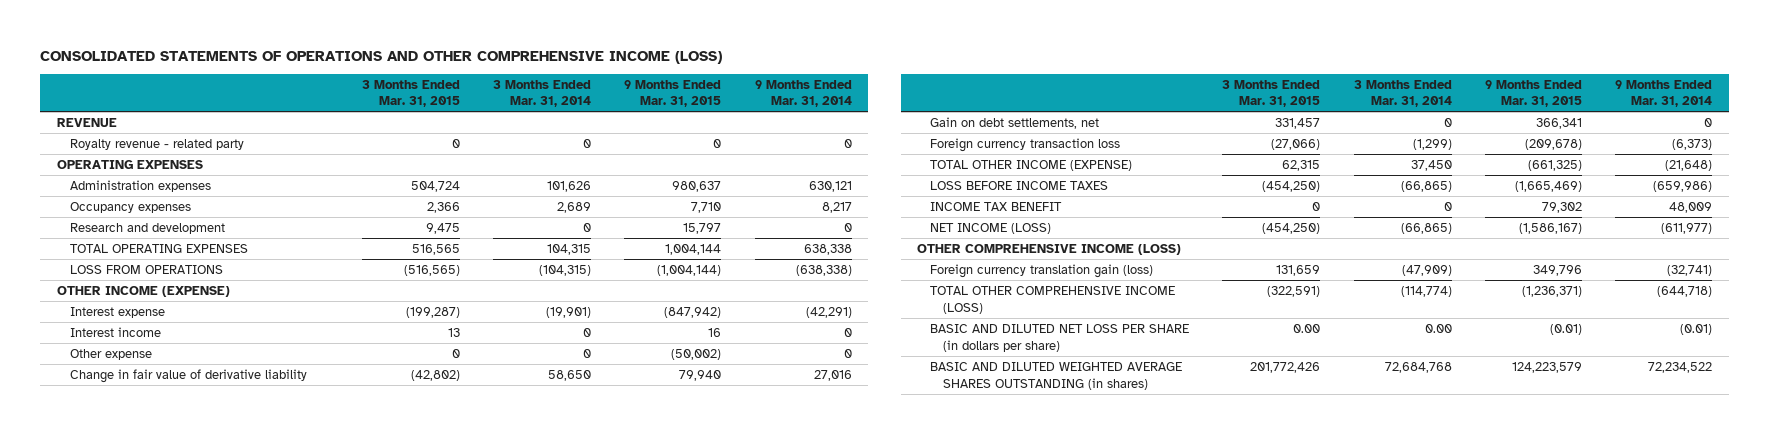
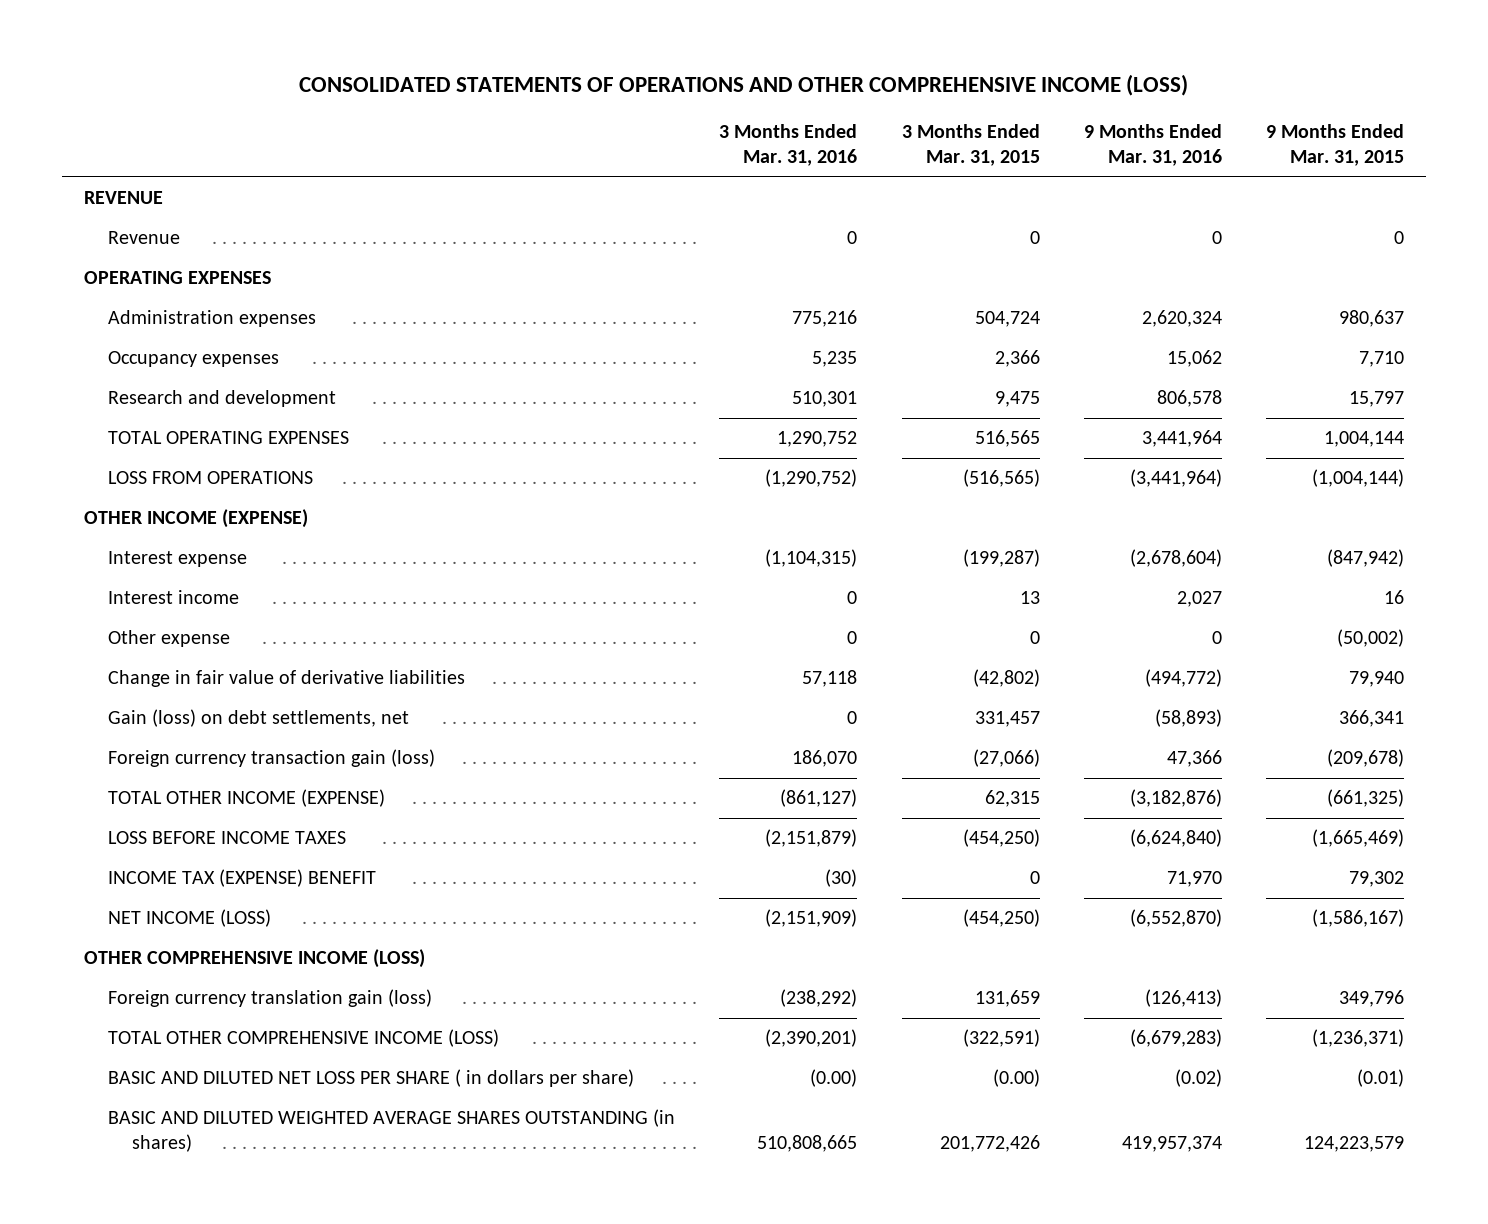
- | 3 Months Ended Mar. 31, 2015 | 3 Months Ended Mar. 31, 2014 | 9 Months Ended Mar. 31, 2015 | 9 Months Ended Mar. 31, 2014
+ | 3 Months Ended Mar. 31, 2016 | 3 Months Ended Mar. 31, 2015 | 9 Months Ended Mar. 31, 2016 | 9 Months Ended Mar. 31, 2015
- Royalty revenue - related party | 0 | 0 | 0 | 0
+ Revenue | 0 | 0 | 0 | 0
- Change in fair value of derivative liability | (42,802) | 58,650 | 79,940 | 27,016
- Gain on debt settlements, net | 331,457 | 0 | 366,341 | 0
- Foreign currency transaction loss | (27,066) | (1,299) | (209,678) | (6,373)
+ Change in fair value of derivative liabilities | 57,118 | (42,802) | (494,772) | 79,940
+ Gain (loss) on debt settlements, net | 0 | 331,457 | (58,893) | 366,341
+ Foreign currency transaction gain (loss) | 186,070 | (27,066) | 47,366 | (209,678)
- INCOME TAX BENEFIT | 0 | 0 | 79,302 | 48,009
+ INCOME TAX (EXPENSE) BENEFIT | (30) | 0 | 71,970 | 79,302
- BASIC AND DILUTED NET LOSS PER SHARE (in dollars per share) | 0.00 | 0.00 | (0.01) | (0.01)
+ BASIC AND DILUTED NET LOSS PER SHARE ( in dollars per share) | (0.00) | (0.00) | (0.02) | (0.01)

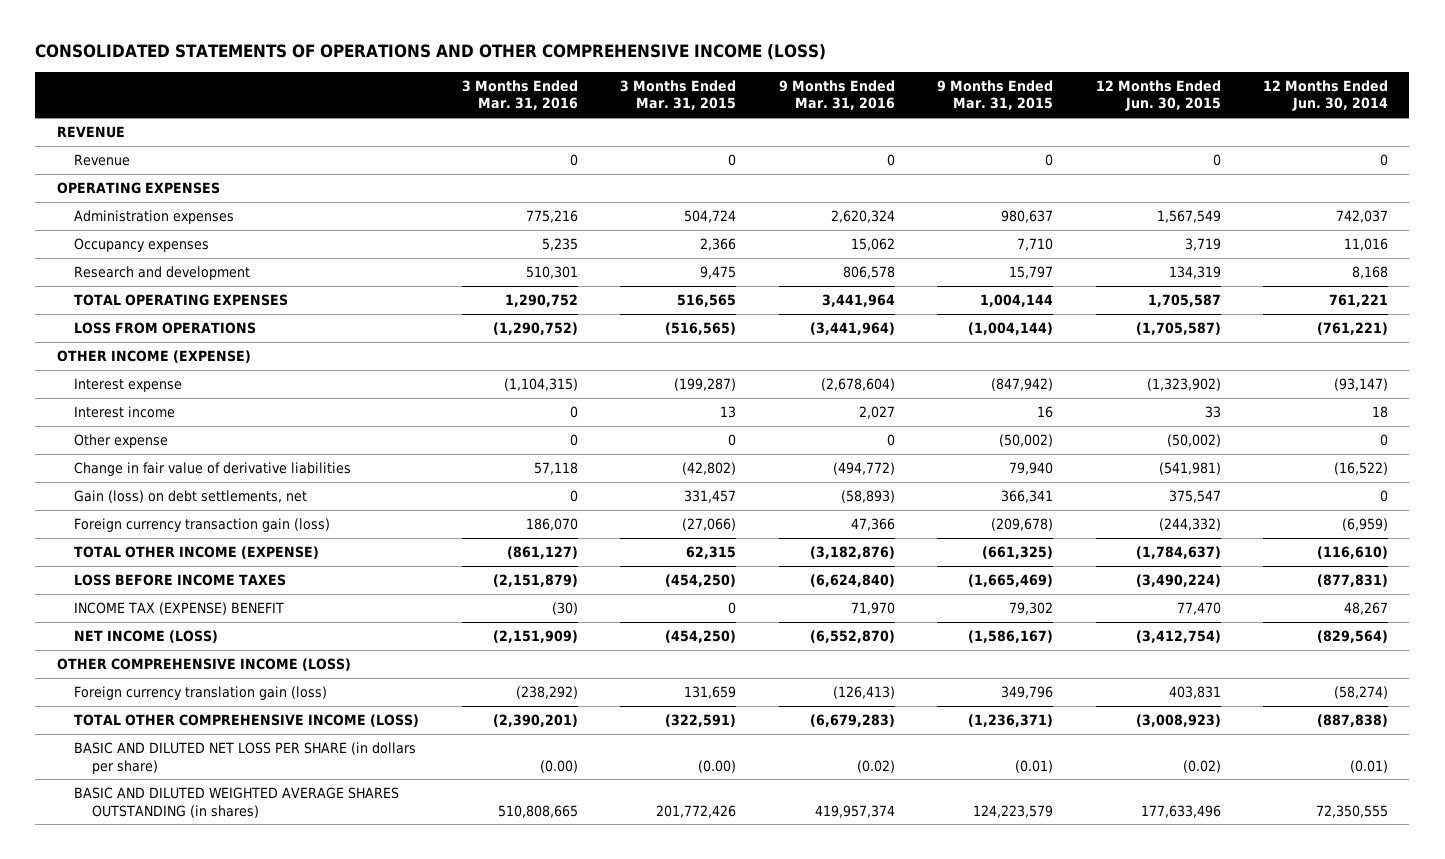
- | 3 Months Ended Mar. 31, 2016 | 3 Months Ended Mar. 31, 2015 | 9 Months Ended Mar. 31, 2016 | 9 Months Ended Mar. 31, 2015
+ | 3 Months Ended Mar. 31, 2016 | 3 Months Ended Mar. 31, 2015 | 9 Months Ended Mar. 31, 2016 | 9 Months Ended Mar. 31, 2015 | 12 Months Ended Jun. 30, 2015 | 12 Months Ended Jun. 30, 2014
- BASIC AND DILUTED NET LOSS PER SHARE ( in dollars per share) | (0.00) | (0.00) | (0.02) | (0.01)
+ BASIC AND DILUTED NET LOSS PER SHARE (in dollars per share) | (0.00) | (0.00) | (0.02) | (0.01) | (0.02) | (0.01)

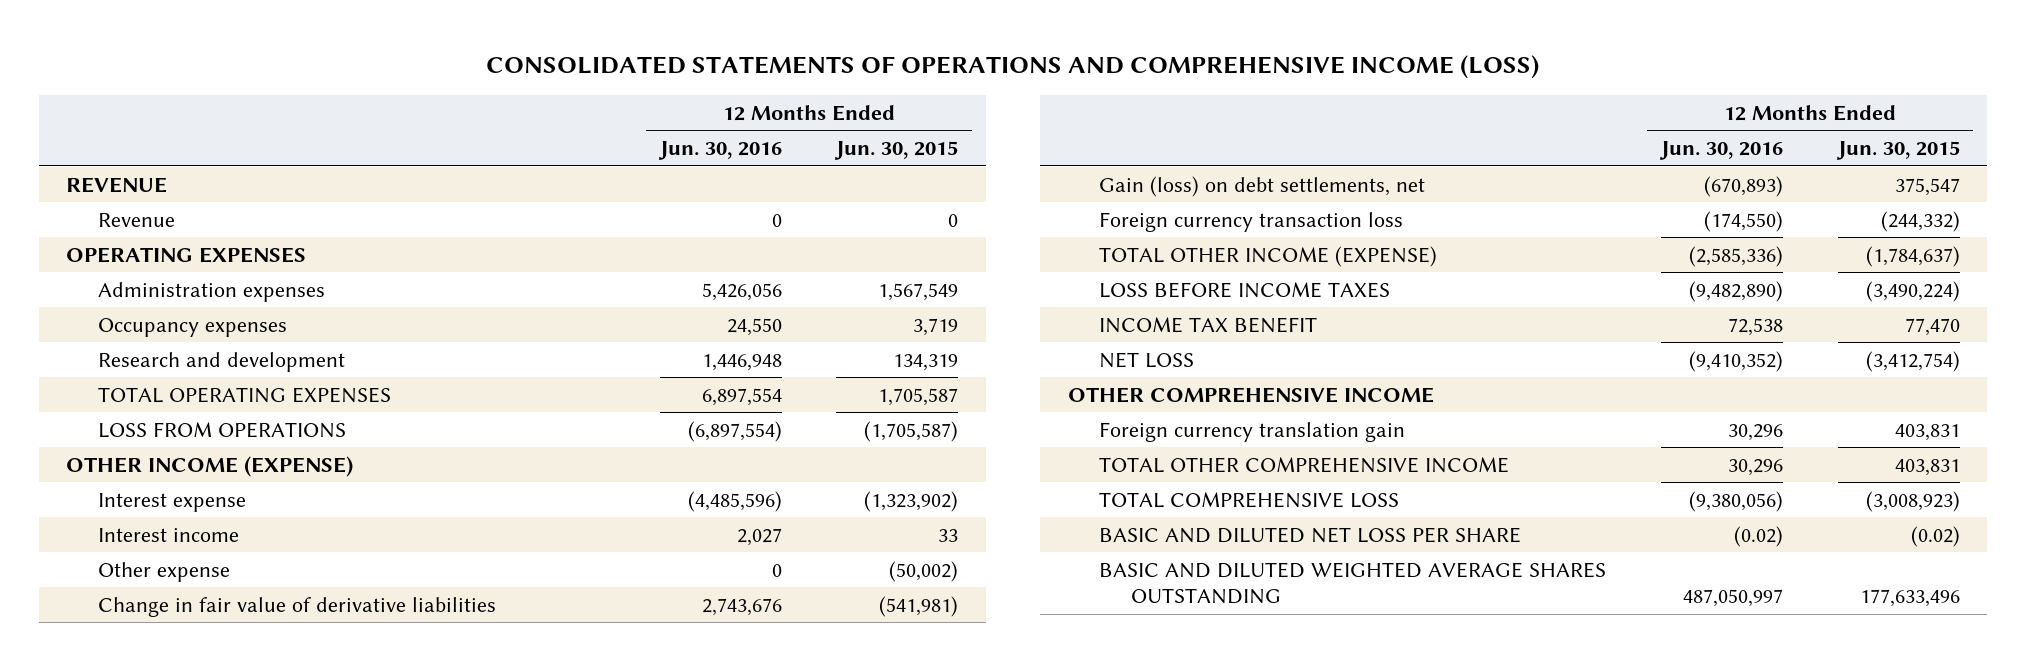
- CONSOLIDATED STATEMENTS OF OPERATIONS AND OTHER COMPREHENSIVE INCOME (LOSS)
+ CONSOLIDATED STATEMENTS OF OPERATIONS AND COMPREHENSIVE INCOME (LOSS)
- | 3 Months Ended Mar. 31, 2016 | 3 Months Ended Mar. 31, 2015 | 9 Months Ended Mar. 31, 2016 | 9 Months Ended Mar. 31, 2015 | 12 Months Ended Jun. 30, 2015 | 12 Months Ended Jun. 30, 2014
+ | 12 Months Ended Jun. 30, 2016 | 12 Months Ended Jun. 30, 2015
- Foreign currency transaction gain (loss) | 186,070 | (27,066) | 47,366 | (209,678) | (244,332) | (6,959)
+ Foreign currency transaction loss | (174,550) | (244,332)
- INCOME TAX (EXPENSE) BENEFIT | (30) | 0 | 71,970 | 79,302 | 77,470 | 48,267
- NET INCOME (LOSS) | (2,151,909) | (454,250) | (6,552,870) | (1,586,167) | (3,412,754) | (829,564)
- OTHER COMPREHENSIVE INCOME (LOSS)
- Foreign currency translation gain (loss) | (238,292) | 131,659 | (126,413) | 349,796 | 403,831 | (58,274)
- TOTAL OTHER COMPREHENSIVE INCOME (LOSS) | (2,390,201) | (322,591) | (6,679,283) | (1,236,371) | (3,008,923) | (887,838)
- BASIC AND DILUTED NET LOSS PER SHARE (in dollars per share) | (0.00) | (0.00) | (0.02) | (0.01) | (0.02) | (0.01)
- BASIC AND DILUTED WEIGHTED AVERAGE SHARES OUTSTANDING (in shares) | 510,808,665 | 201,772,426 | 419,957,374 | 124,223,579 | 177,633,496 | 72,350,555
+ INCOME TAX BENEFIT | 72,538 | 77,470
+ NET LOSS | (9,410,352) | (3,412,754)
+ OTHER COMPREHENSIVE INCOME
+ Foreign currency translation gain | 30,296 | 403,831
+ TOTAL OTHER COMPREHENSIVE INCOME | 30,296 | 403,831
+ TOTAL COMPREHENSIVE LOSS | (9,380,056) | (3,008,923)
+ BASIC AND DILUTED NET LOSS PER SHARE | (0.02) | (0.02)
+ BASIC AND DILUTED WEIGHTED AVERAGE SHARES OUTSTANDING | 487,050,997 | 177,633,496

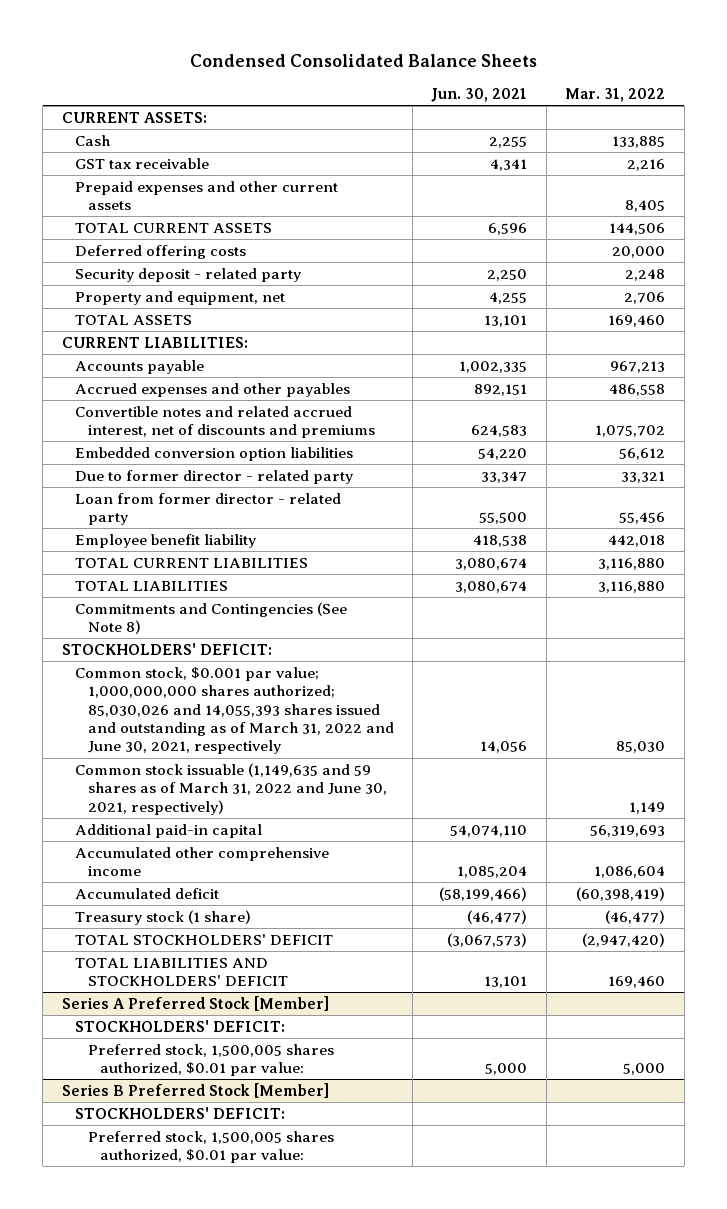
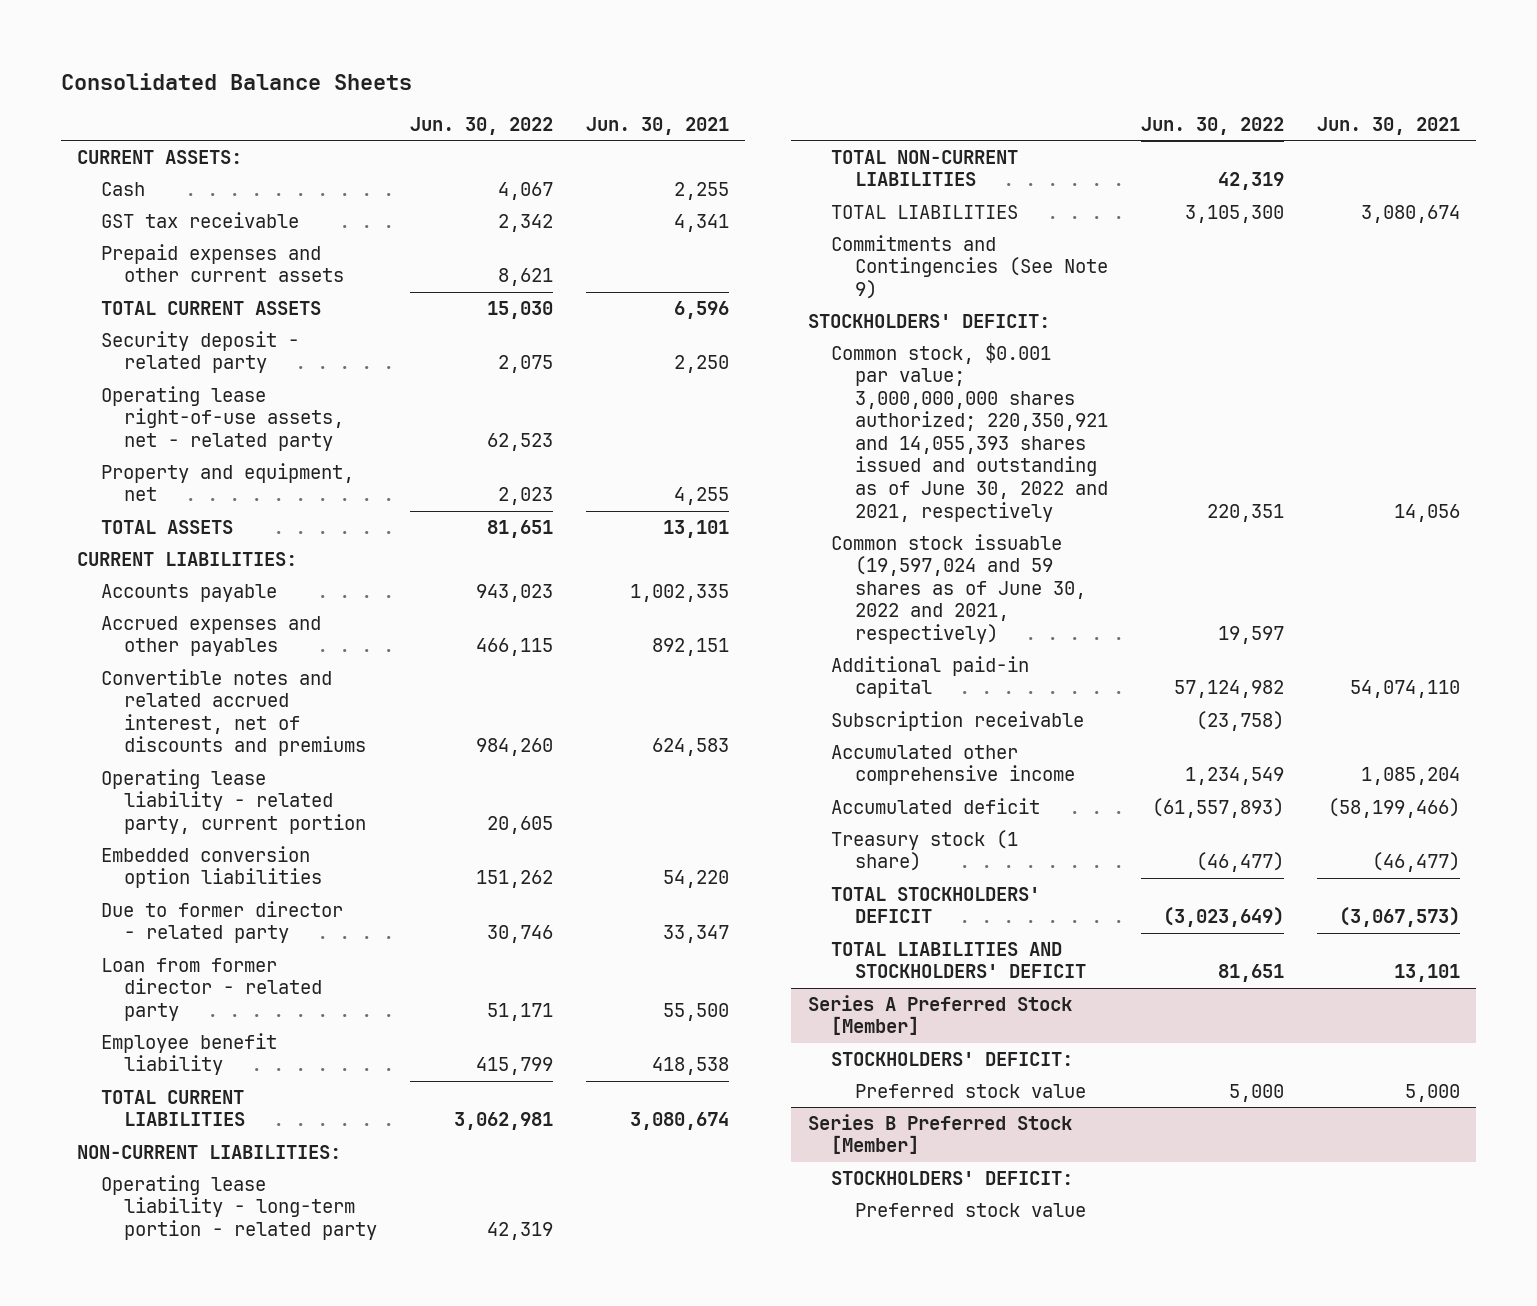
- Condensed Consolidated Balance Sheets
+ Consolidated Balance Sheets
- | Jun. 30, 2021 | Mar. 31, 2022
+ | Jun. 30, 2022 | Jun. 30, 2021
- Deferred offering costs | | 20,000
+ Operating lease right-of-use assets, net - related party | 62,523 |
+ Operating lease liability - related party, current portion | 20,605 |
+ NON-CURRENT LIABILITIES:
+ Operating lease liability - long-term portion - related party | 42,319 |
+ TOTAL NON-CURRENT LIABILITIES | 42,319 |
- Commitments and Contingencies (See Note 8)
+ Commitments and Contingencies (See Note 9)
- Common stock, $0.001 par value; 1,000,000,000 shares authorized; 85,030,026 and 14,055,393 shares issued and outstanding as of March 31, 2022 and June 30, 2021, respectively | 14,056 | 85,030
- Common stock issuable (1,149,635 and 59 shares as of March 31, 2022 and June 30, 2021, respectively) | | 1,149
+ Common stock, $0.001 par value; 3,000,000,000 shares authorized; 220,350,921 and 14,055,393 shares issued and outstanding as of June 30, 2022 and 2021, respectively | 220,351 | 14,056
+ Common stock issuable (19,597,024 and 59 shares as of June 30, 2022 and 2021, respectively) | 19,597 |
+ Subscription receivable | (23,758) |
@ Series A Preferred Stock [Member]
- Preferred stock, 1,500,005 shares authorized, $0.01 par value: | 5,000 | 5,000
+ Preferred stock value | 5,000 | 5,000
@ Series B Preferred Stock [Member]
- Preferred stock, 1,500,005 shares authorized, $0.01 par value:
+ Preferred stock value

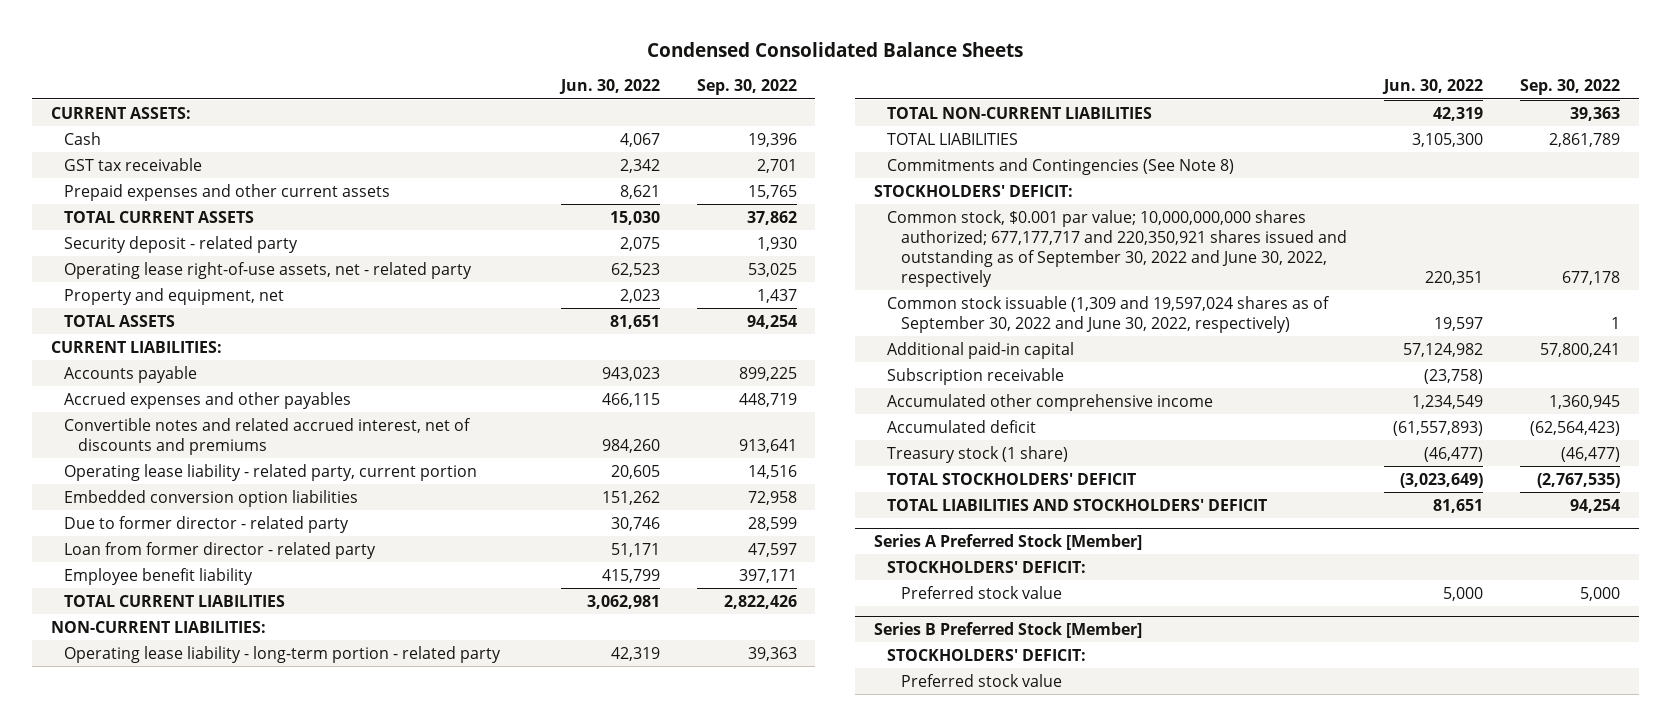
- Consolidated Balance Sheets
+ Condensed Consolidated Balance Sheets
- | Jun. 30, 2022 | Jun. 30, 2021
+ | Jun. 30, 2022 | Sep. 30, 2022
- Commitments and Contingencies (See Note 9)
+ Commitments and Contingencies (See Note 8)
- Common stock, $0.001 par value; 3,000,000,000 shares authorized; 220,350,921 and 14,055,393 shares issued and outstanding as of June 30, 2022 and 2021, respectively | 220,351 | 14,056
- Common stock issuable (19,597,024 and 59 shares as of June 30, 2022 and 2021, respectively) | 19,597 |
+ Common stock, $0.001 par value; 10,000,000,000 shares authorized; 677,177,717 and 220,350,921 shares issued and outstanding as of September 30, 2022 and June 30, 2022, respectively | 220,351 | 677,178
+ Common stock issuable (1,309 and 19,597,024 shares as of September 30, 2022 and June 30, 2022, respectively) | 19,597 | 1

